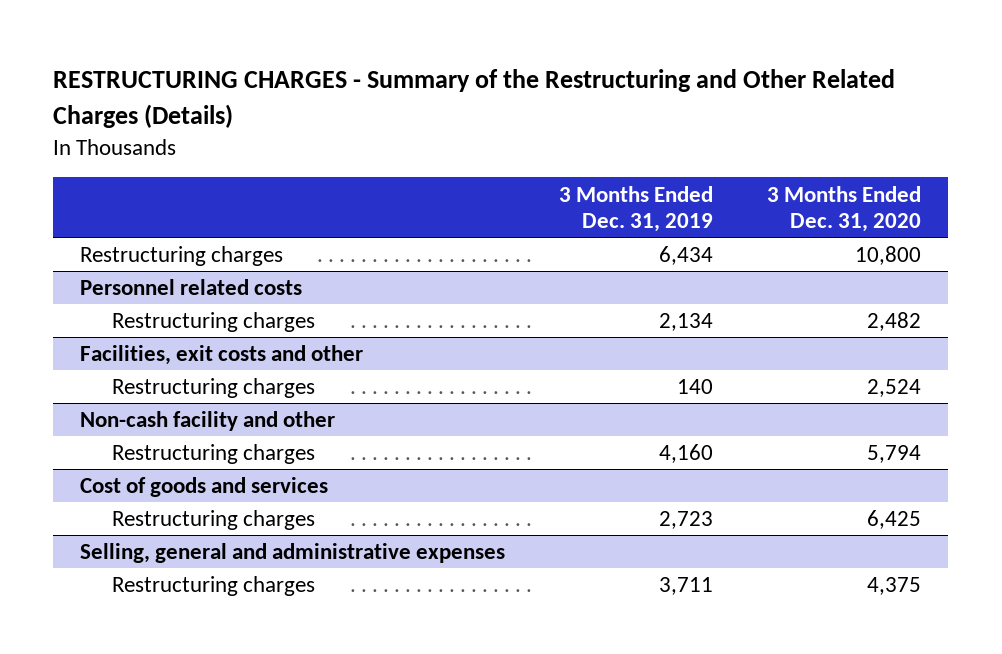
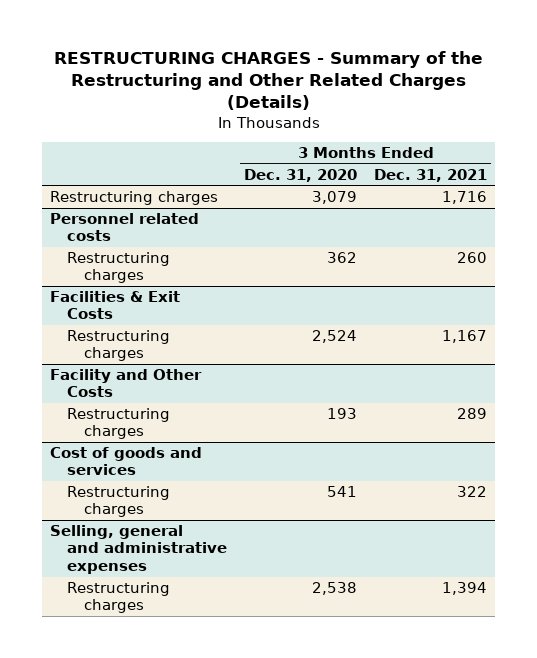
- | 3 Months Ended Dec. 31, 2019 | 3 Months Ended Dec. 31, 2020
+ | 3 Months Ended Dec. 31, 2020 | 3 Months Ended Dec. 31, 2021
- Restructuring charges | 6,434 | 10,800
+ Restructuring charges | 3,079 | 1,716
@ Personnel related costs
- Restructuring charges | 2,134 | 2,482
- Facilities, exit costs and other
@ Personnel related costs
+ Restructuring charges | 362 | 260
+ Facilities & Exit Costs
- Non-cash facility and other
- Restructuring charges | 4,160 | 5,794
+ Facility and Other Costs
+ Restructuring charges | 193 | 289
@ Cost of goods and services
- Restructuring charges | 2,723 | 6,425
+ Restructuring charges | 541 | 322
@ Selling, general and administrative expenses
- Restructuring charges | 3,711 | 4,375
+ Restructuring charges | 2,538 | 1,394

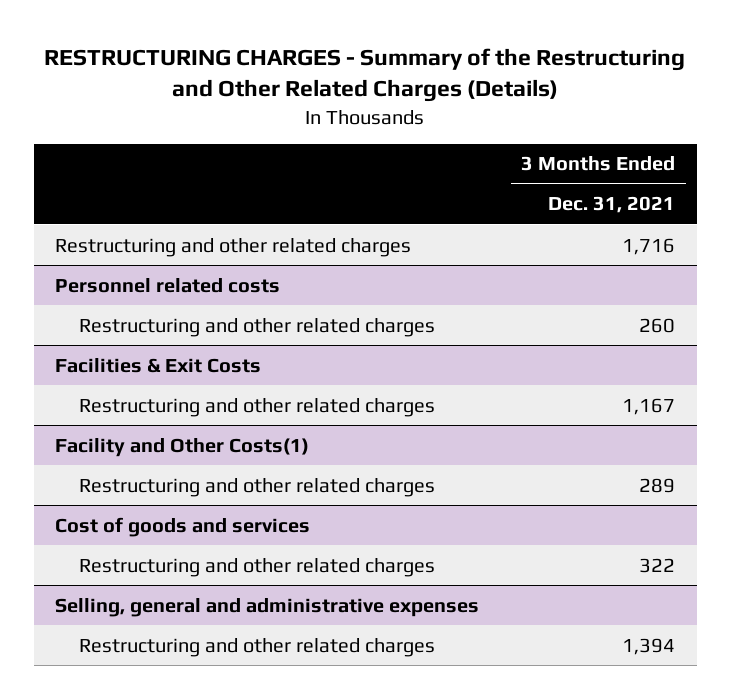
- | 3 Months Ended Dec. 31, 2020 | 3 Months Ended Dec. 31, 2021
+ | 3 Months Ended Dec. 31, 2021
- Restructuring charges | 3,079 | 1,716
+ Restructuring and other related charges | 1,716
@ Personnel related costs
- Restructuring charges | 362 | 260
+ Restructuring and other related charges | 260
@ Facilities & Exit Costs
- Restructuring charges | 2,524 | 1,167
- Facility and Other Costs
- Restructuring charges | 193 | 289
@ Facilities & Exit Costs
+ Restructuring and other related charges | 1,167
+ Facility and Other Costs(1)
+ Restructuring and other related charges | 289
@ Cost of goods and services
- Restructuring charges | 541 | 322
+ Restructuring and other related charges | 322
@ Selling, general and administrative expenses
- Restructuring charges | 2,538 | 1,394
+ Restructuring and other related charges | 1,394

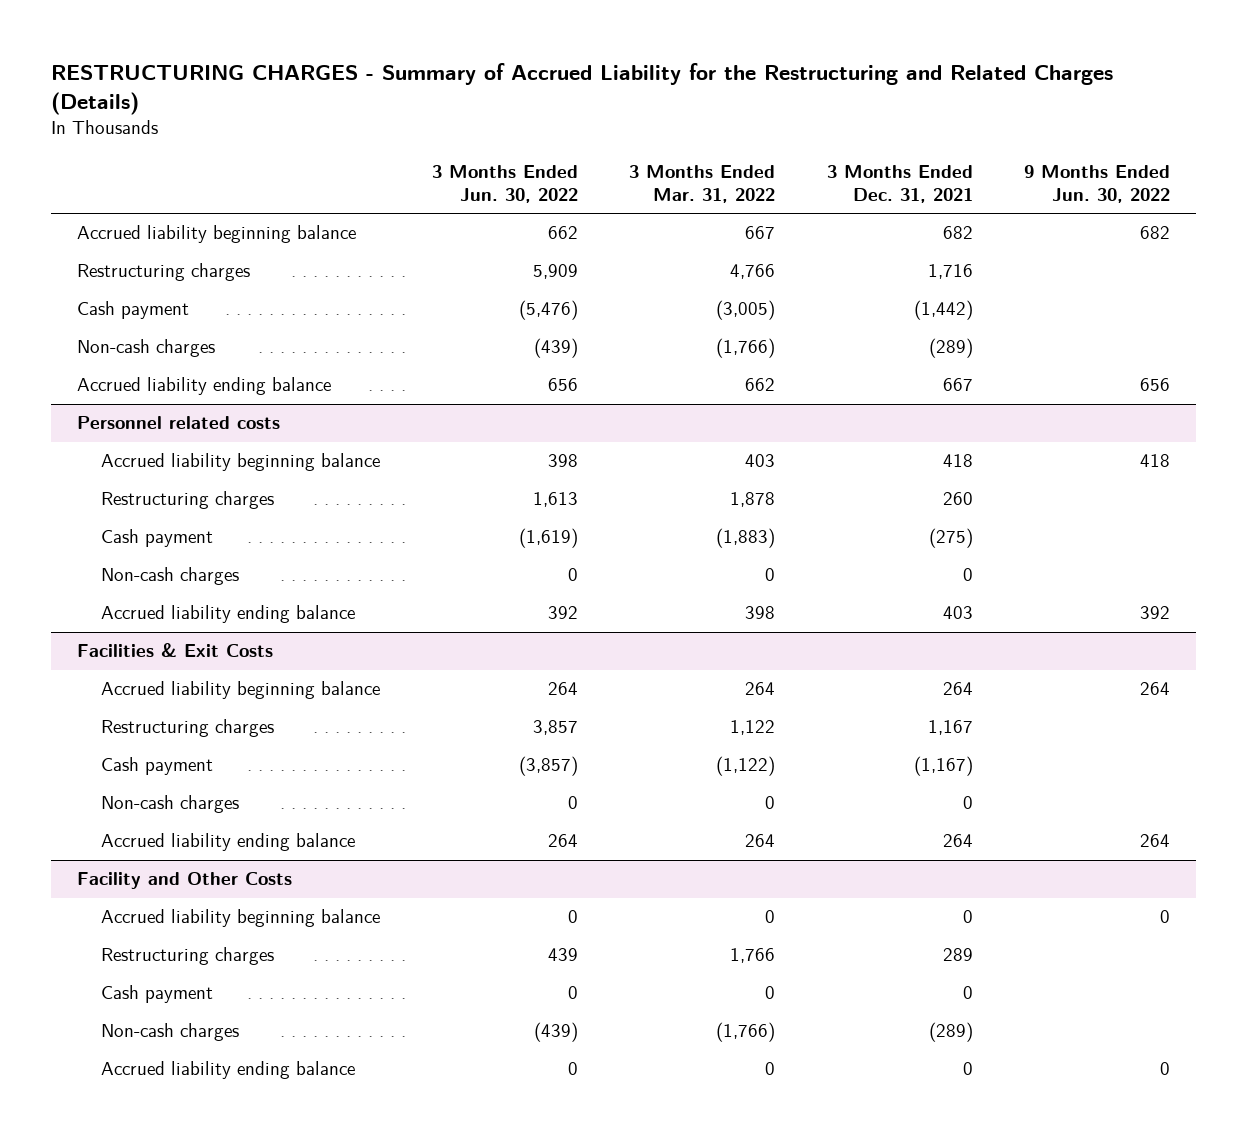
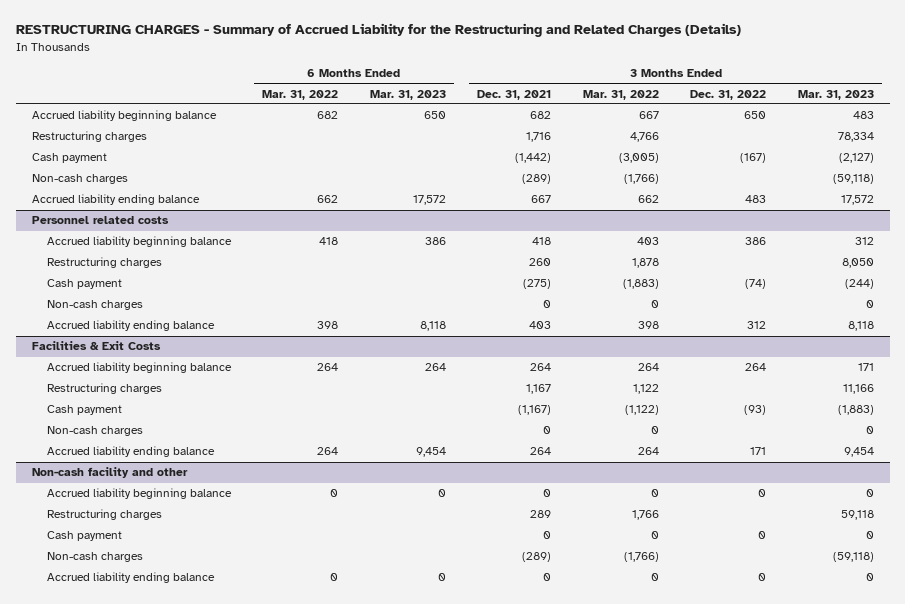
- | 3 Months Ended Jun. 30, 2022 | 3 Months Ended Mar. 31, 2022 | 3 Months Ended Dec. 31, 2021 | 9 Months Ended Jun. 30, 2022
+ | 6 Months Ended Mar. 31, 2022 | 6 Months Ended Mar. 31, 2023 | 3 Months Ended Dec. 31, 2021 | 3 Months Ended Mar. 31, 2022 | 3 Months Ended Dec. 31, 2022 | 3 Months Ended Mar. 31, 2023
- Facility and Other Costs
+ Non-cash facility and other

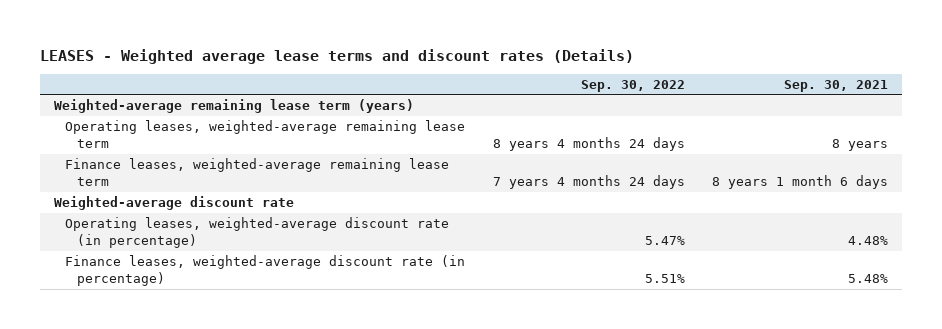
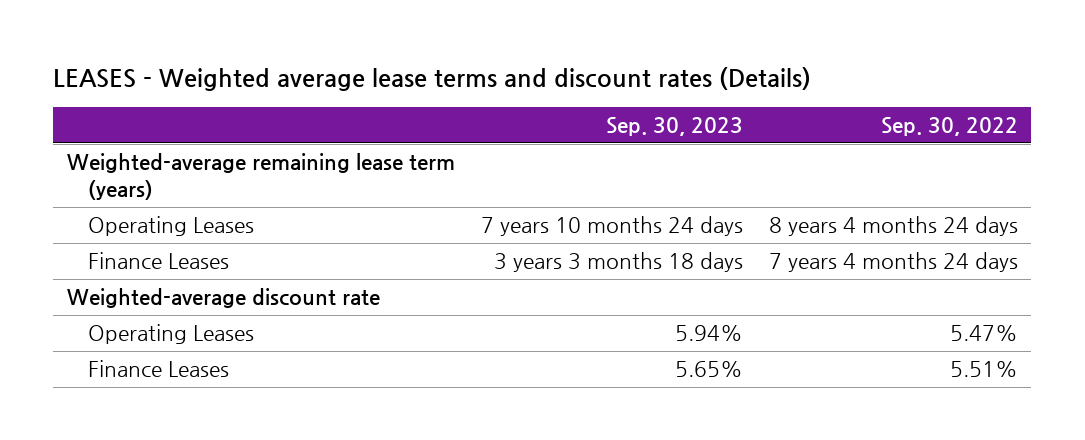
- | Sep. 30, 2022 | Sep. 30, 2021
+ | Sep. 30, 2023 | Sep. 30, 2022
- Operating leases, weighted-average remaining lease term | 8 years 4 months 24 days | 8 years
- Finance leases, weighted-average remaining lease term | 7 years 4 months 24 days | 8 years 1 month 6 days
+ Operating Leases | 7 years 10 months 24 days | 8 years 4 months 24 days
+ Finance Leases | 3 years 3 months 18 days | 7 years 4 months 24 days
- Operating leases, weighted-average discount rate (in percentage) | 5.47% | 4.48%
- Finance leases, weighted-average discount rate (in percentage) | 5.51% | 5.48%
+ Operating Leases | 5.94% | 5.47%
+ Finance Leases | 5.65% | 5.51%

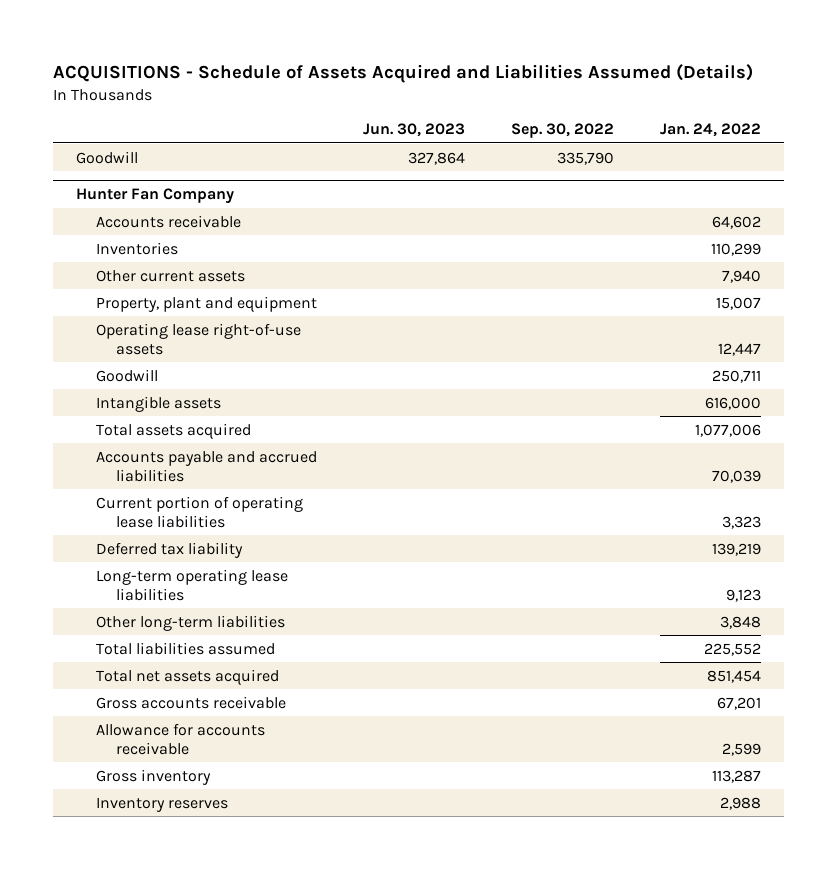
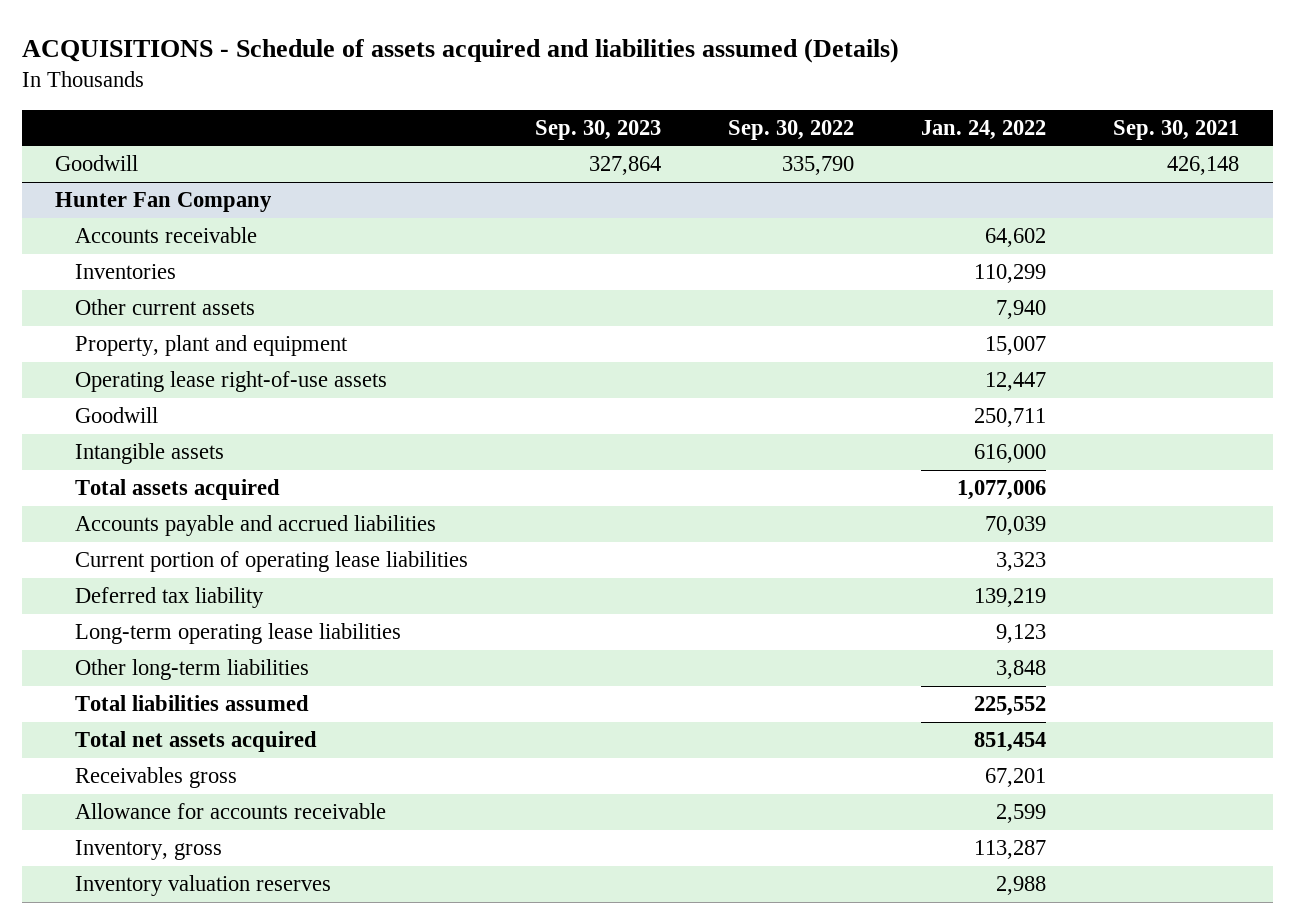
- ACQUISITIONS - Schedule of Assets Acquired and Liabilities Assumed (Details)
+ ACQUISITIONS - Schedule of assets acquired and liabilities assumed (Details)
- | Jun. 30, 2023 | Sep. 30, 2022 | Jan. 24, 2022
+ | Sep. 30, 2023 | Sep. 30, 2022 | Jan. 24, 2022 | Sep. 30, 2021
@ Hunter Fan Company
- Gross accounts receivable | | | 67,201
+ Receivables gross | | | 67,201 |
- Gross inventory | | | 113,287
- Inventory reserves | | | 2,988
+ Inventory, gross | | | 113,287 |
+ Inventory valuation reserves | | | 2,988 |

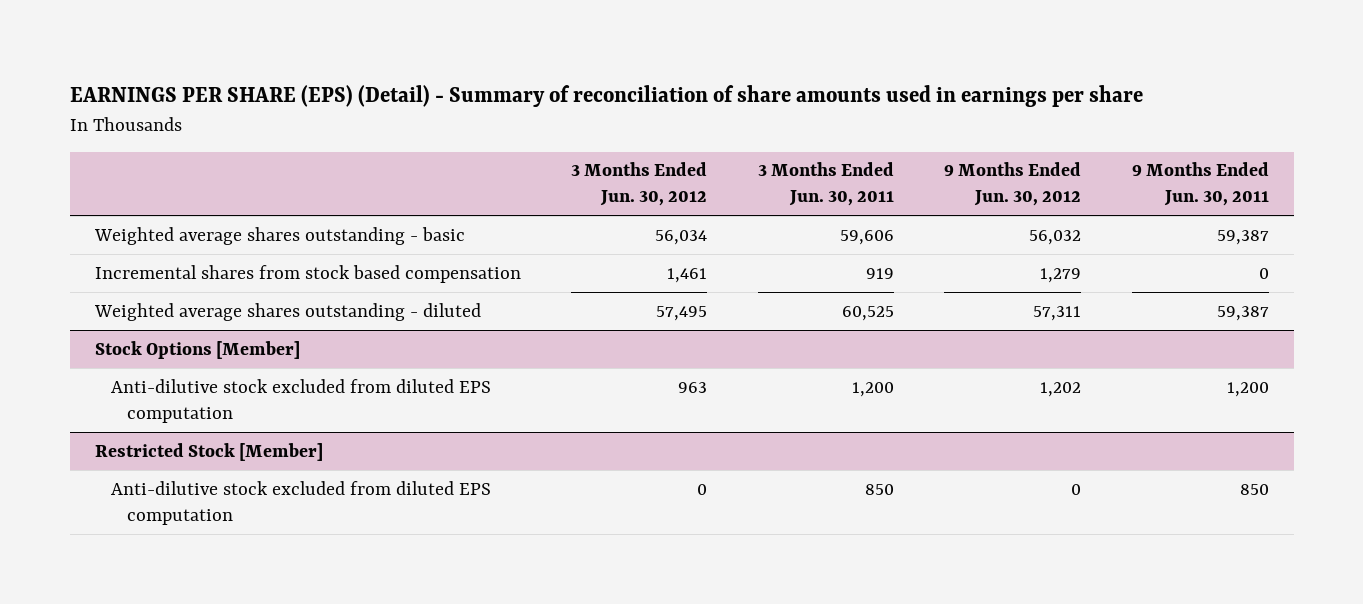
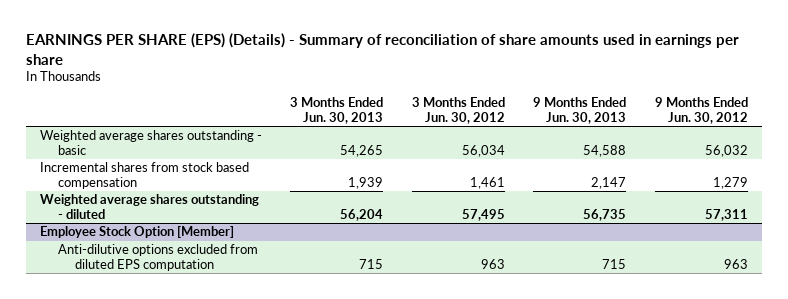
- EARNINGS PER SHARE (EPS) (Detail) - Summary of reconciliation of share amounts used in earnings per share
+ EARNINGS PER SHARE (EPS) (Details) - Summary of reconciliation of share amounts used in earnings per share
- | 3 Months Ended Jun. 30, 2012 | 3 Months Ended Jun. 30, 2011 | 9 Months Ended Jun. 30, 2012 | 9 Months Ended Jun. 30, 2011
+ | 3 Months Ended Jun. 30, 2013 | 3 Months Ended Jun. 30, 2012 | 9 Months Ended Jun. 30, 2013 | 9 Months Ended Jun. 30, 2012
- Stock Options [Member]
- Anti-dilutive stock excluded from diluted EPS computation | 963 | 1,200 | 1,202 | 1,200
- Restricted Stock [Member]
- Anti-dilutive stock excluded from diluted EPS computation | 0 | 850 | 0 | 850
+ Employee Stock Option [Member]
+ Anti-dilutive options excluded from diluted EPS computation | 715 | 963 | 715 | 963

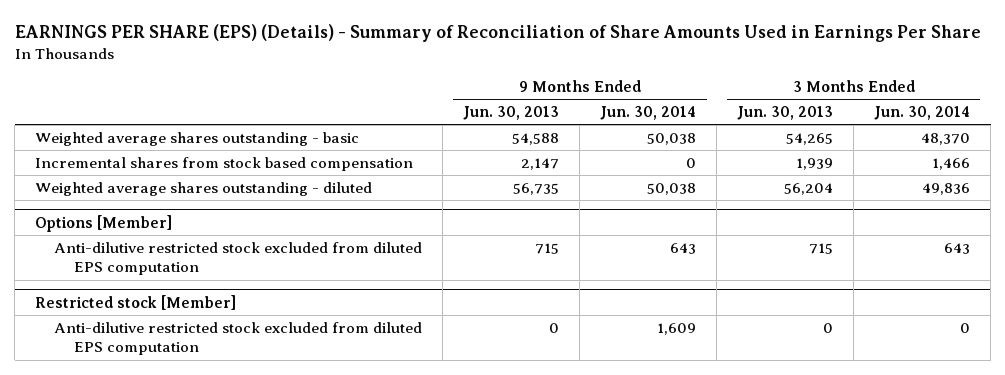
- EARNINGS PER SHARE (EPS) (Details) - Summary of reconciliation of share amounts used in earnings per share
+ EARNINGS PER SHARE (EPS) (Details) - Summary of Reconciliation of Share Amounts Used in Earnings Per Share
- | 3 Months Ended Jun. 30, 2013 | 3 Months Ended Jun. 30, 2012 | 9 Months Ended Jun. 30, 2013 | 9 Months Ended Jun. 30, 2012
+ | 9 Months Ended Jun. 30, 2013 | 9 Months Ended Jun. 30, 2014 | 3 Months Ended Jun. 30, 2013 | 3 Months Ended Jun. 30, 2014
- Employee Stock Option [Member]
- Anti-dilutive options excluded from diluted EPS computation | 715 | 963 | 715 | 963
+ Options [Member]
+ Anti-dilutive restricted stock excluded from diluted EPS computation | 715 | 643 | 715 | 643
+ Restricted stock [Member]
+ Anti-dilutive restricted stock excluded from diluted EPS computation | 0 | 1,609 | 0 | 0

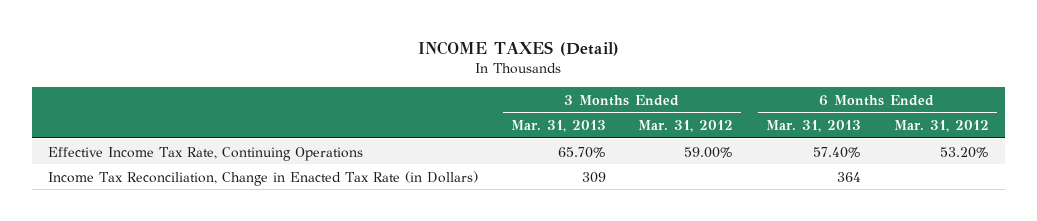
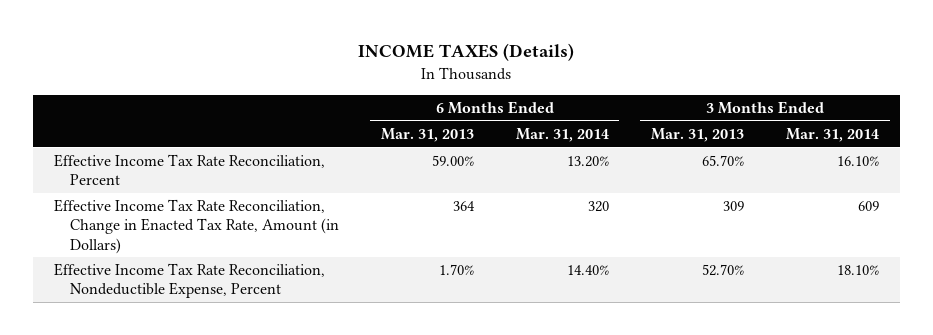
- INCOME TAXES (Detail)
+ INCOME TAXES (Details)
- | 3 Months Ended Mar. 31, 2013 | 3 Months Ended Mar. 31, 2012 | 6 Months Ended Mar. 31, 2013 | 6 Months Ended Mar. 31, 2012
+ | 6 Months Ended Mar. 31, 2013 | 6 Months Ended Mar. 31, 2014 | 3 Months Ended Mar. 31, 2013 | 3 Months Ended Mar. 31, 2014
- Effective Income Tax Rate, Continuing Operations | 65.70% | 59.00% | 57.40% | 53.20%
- Income Tax Reconciliation, Change in Enacted Tax Rate (in Dollars) | 309 | | 364 |
+ Effective Income Tax Rate Reconciliation, Percent | 59.00% | 13.20% | 65.70% | 16.10%
+ Effective Income Tax Rate Reconciliation, Change in Enacted Tax Rate, Amount (in Dollars) | 364 | 320 | 309 | 609
+ Effective Income Tax Rate Reconciliation, Nondeductible Expense, Percent | 1.70% | 14.40% | 52.70% | 18.10%

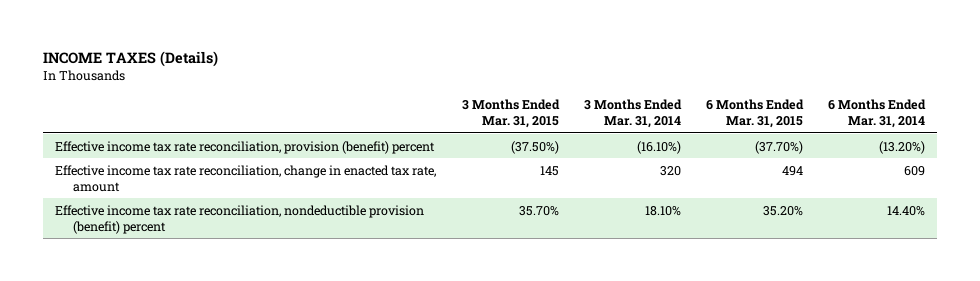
- | 6 Months Ended Mar. 31, 2013 | 6 Months Ended Mar. 31, 2014 | 3 Months Ended Mar. 31, 2013 | 3 Months Ended Mar. 31, 2014
+ | 3 Months Ended Mar. 31, 2015 | 3 Months Ended Mar. 31, 2014 | 6 Months Ended Mar. 31, 2015 | 6 Months Ended Mar. 31, 2014
- Effective Income Tax Rate Reconciliation, Percent | 59.00% | 13.20% | 65.70% | 16.10%
- Effective Income Tax Rate Reconciliation, Change in Enacted Tax Rate, Amount (in Dollars) | 364 | 320 | 309 | 609
- Effective Income Tax Rate Reconciliation, Nondeductible Expense, Percent | 1.70% | 14.40% | 52.70% | 18.10%
+ Effective income tax rate reconciliation, provision (benefit) percent | (37.50%) | (16.10%) | (37.70%) | (13.20%)
+ Effective income tax rate reconciliation, change in enacted tax rate, amount | 145 | 320 | 494 | 609
+ Effective income tax rate reconciliation, nondeductible provision (benefit) percent | 35.70% | 18.10% | 35.20% | 14.40%

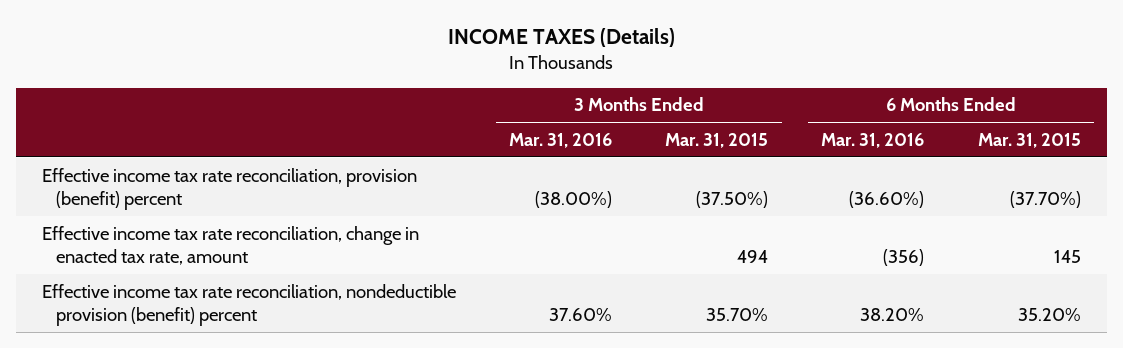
- | 3 Months Ended Mar. 31, 2015 | 3 Months Ended Mar. 31, 2014 | 6 Months Ended Mar. 31, 2015 | 6 Months Ended Mar. 31, 2014
+ | 3 Months Ended Mar. 31, 2016 | 3 Months Ended Mar. 31, 2015 | 6 Months Ended Mar. 31, 2016 | 6 Months Ended Mar. 31, 2015
- Effective income tax rate reconciliation, change in enacted tax rate, amount | 145 | 320 | 494 | 609
+ Effective income tax rate reconciliation, change in enacted tax rate, amount | | 494 | (356) | 145

